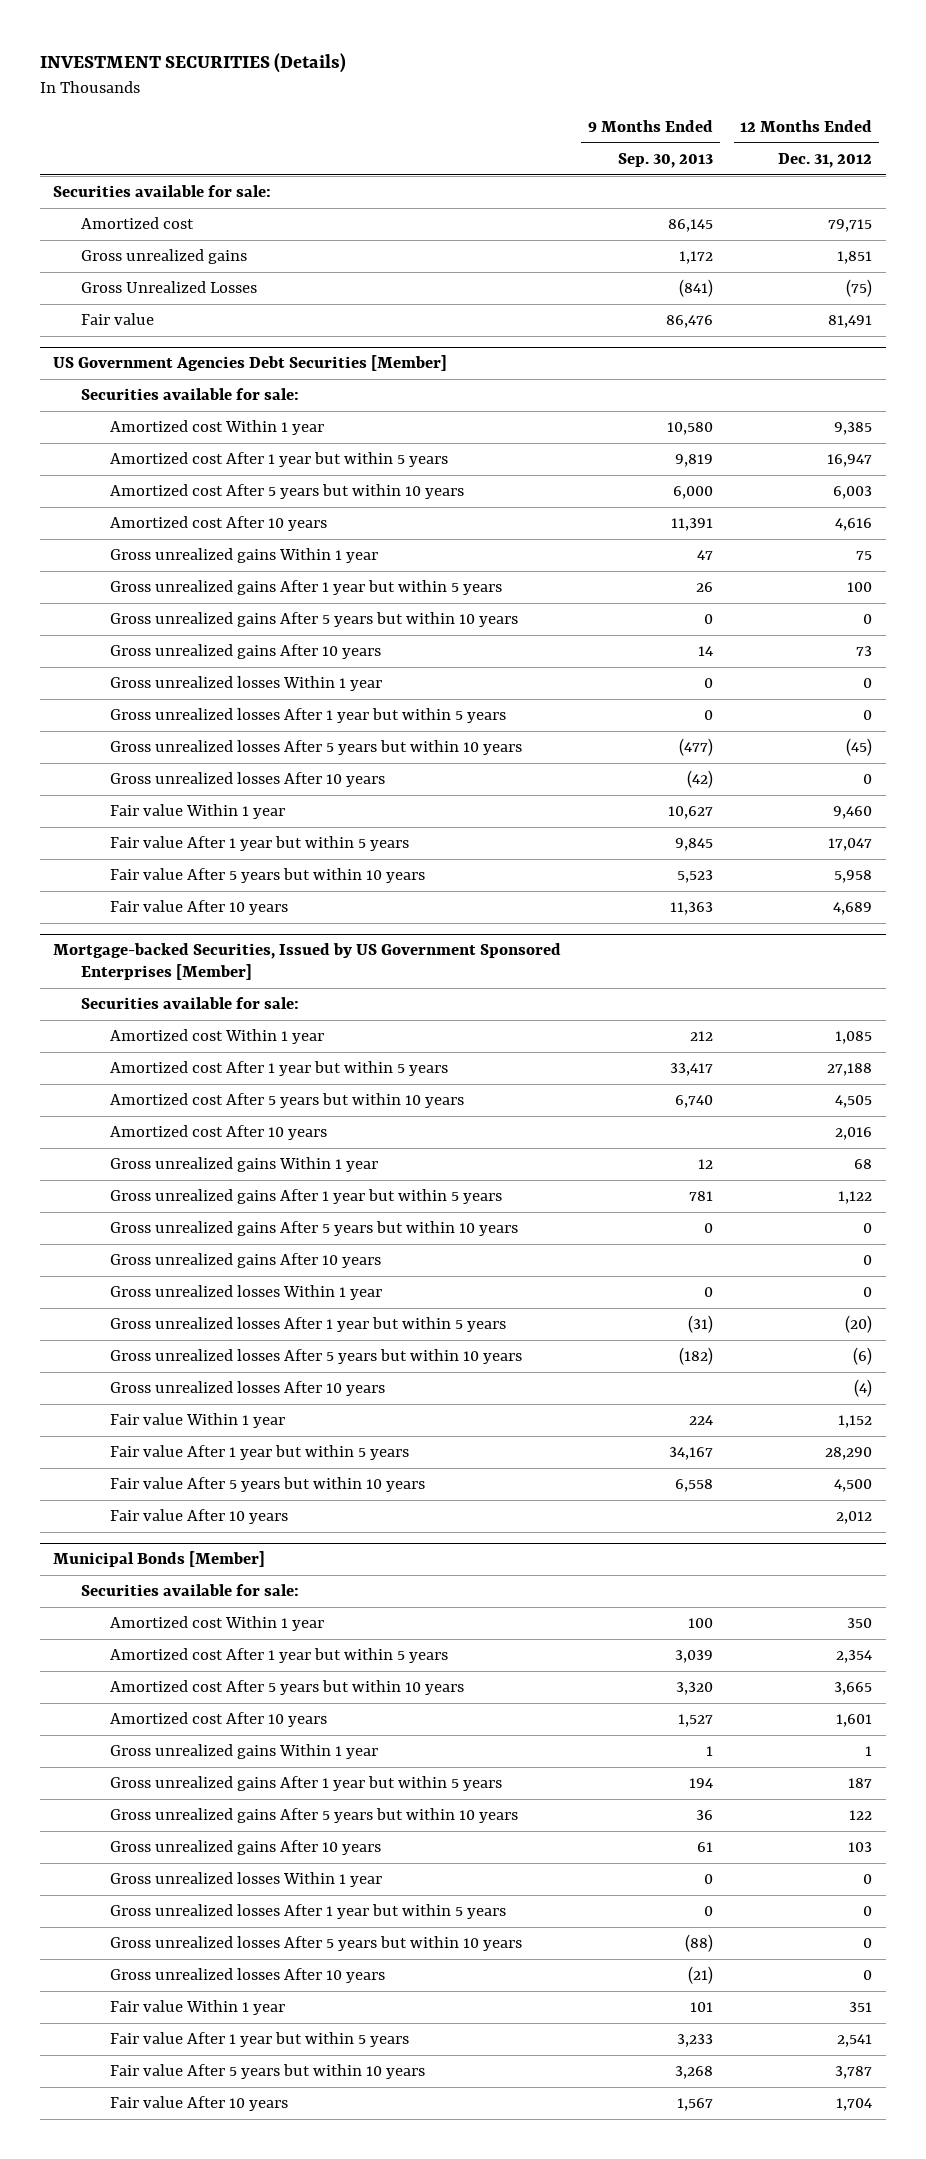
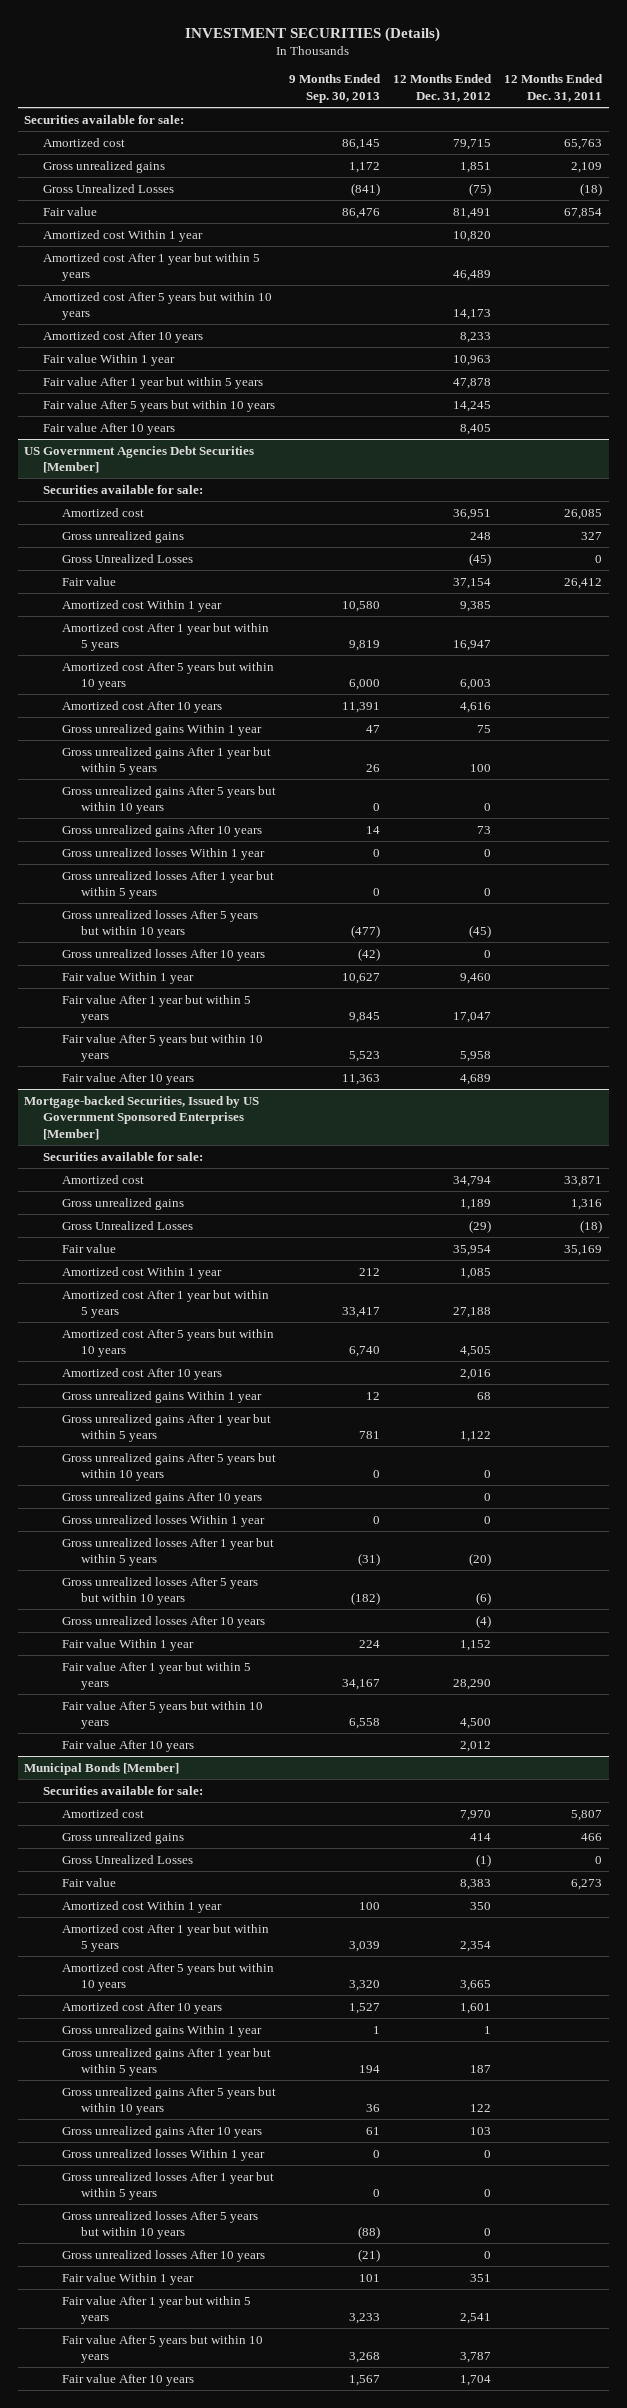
- | 9 Months Ended Sep. 30, 2013 | 12 Months Ended Dec. 31, 2012
+ | 9 Months Ended Sep. 30, 2013 | 12 Months Ended Dec. 31, 2012 | 12 Months Ended Dec. 31, 2011
+ Amortized cost Within 1 year | | 10,820 |
+ Amortized cost After 1 year but within 5 years | | 46,489 |
+ Amortized cost After 5 years but within 10 years | | 14,173 |
+ Amortized cost After 10 years | | 8,233 |
+ Fair value Within 1 year | | 10,963 |
+ Fair value After 1 year but within 5 years | | 47,878 |
+ Fair value After 5 years but within 10 years | | 14,245 |
+ Fair value After 10 years | | 8,405 |
@ US Government Agencies Debt Securities [Member]
+ Amortized cost | | 36,951 | 26,085
+ Gross unrealized gains | | 248 | 327
+ Gross Unrealized Losses | | (45) | 0
+ Fair value | | 37,154 | 26,412
@ Mortgage-backed Securities, Issued by US Government Sponsored Enterprises [Member]
+ Amortized cost | | 34,794 | 33,871
+ Gross unrealized gains | | 1,189 | 1,316
+ Gross Unrealized Losses | | (29) | (18)
+ Fair value | | 35,954 | 35,169
@ Municipal Bonds [Member]
+ Amortized cost | | 7,970 | 5,807
+ Gross unrealized gains | | 414 | 466
+ Gross Unrealized Losses | | (1) | 0
+ Fair value | | 8,383 | 6,273

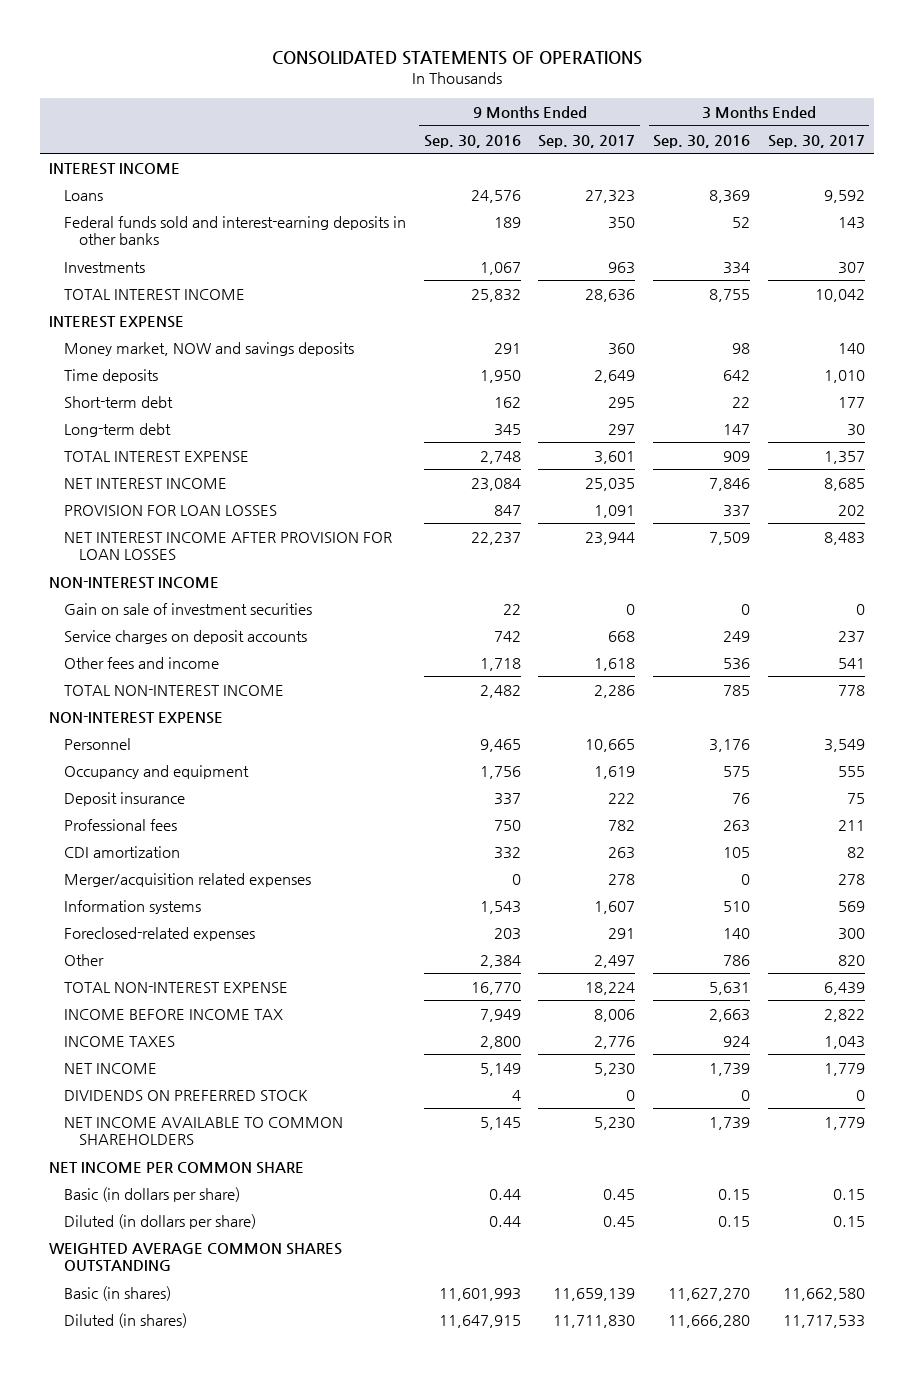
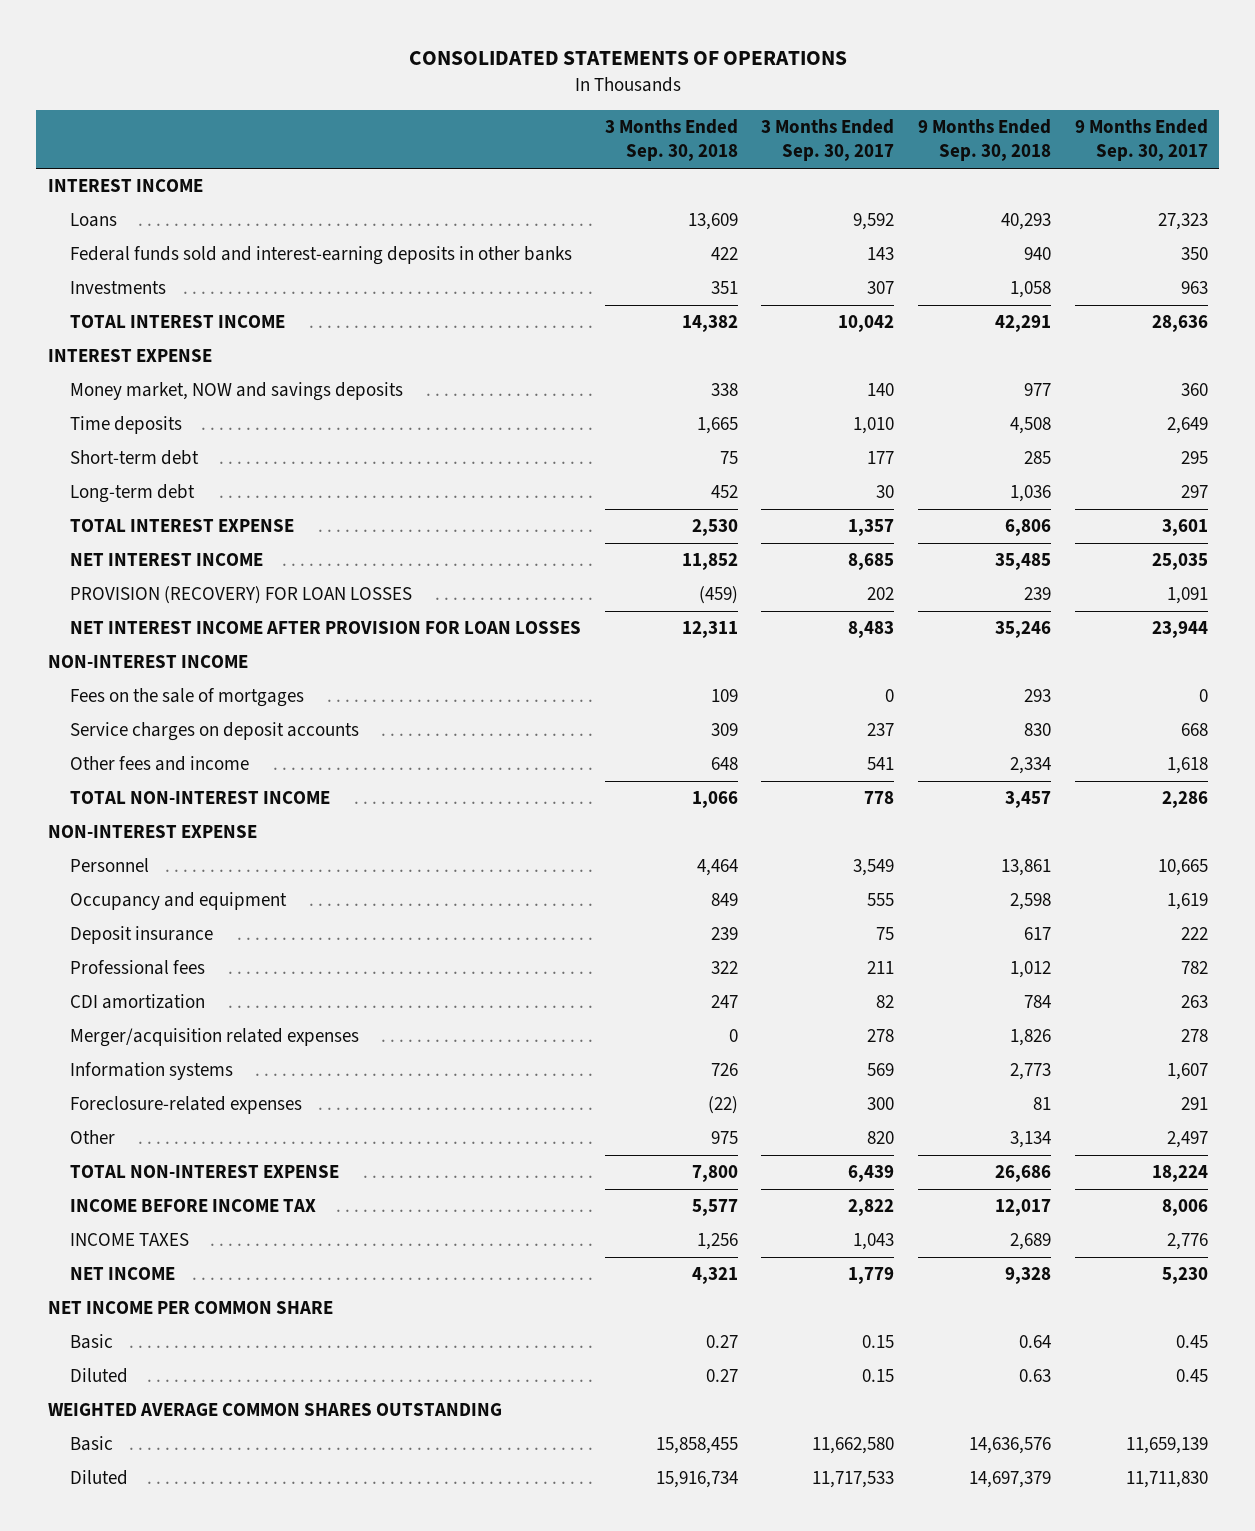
- | 9 Months Ended Sep. 30, 2016 | 9 Months Ended Sep. 30, 2017 | 3 Months Ended Sep. 30, 2016 | 3 Months Ended Sep. 30, 2017
+ | 3 Months Ended Sep. 30, 2018 | 3 Months Ended Sep. 30, 2017 | 9 Months Ended Sep. 30, 2018 | 9 Months Ended Sep. 30, 2017
- PROVISION FOR LOAN LOSSES | 847 | 1,091 | 337 | 202
+ PROVISION (RECOVERY) FOR LOAN LOSSES | (459) | 202 | 239 | 1,091
- Gain on sale of investment securities | 22 | 0 | 0 | 0
+ Fees on the sale of mortgages | 109 | 0 | 293 | 0
- Foreclosed-related expenses | 203 | 291 | 140 | 300
+ Foreclosure-related expenses | (22) | 300 | 81 | 291
- DIVIDENDS ON PREFERRED STOCK | 4 | 0 | 0 | 0
- NET INCOME AVAILABLE TO COMMON SHAREHOLDERS | 5,145 | 5,230 | 1,739 | 1,779
- Basic (in dollars per share) | 0.44 | 0.45 | 0.15 | 0.15
- Diluted (in dollars per share) | 0.44 | 0.45 | 0.15 | 0.15
+ Basic | 0.27 | 0.15 | 0.64 | 0.45
+ Diluted | 0.27 | 0.15 | 0.63 | 0.45
- Basic (in shares) | 11,601,993 | 11,659,139 | 11,627,270 | 11,662,580
- Diluted (in shares) | 11,647,915 | 11,711,830 | 11,666,280 | 11,717,533
+ Basic | 15,858,455 | 11,662,580 | 14,636,576 | 11,659,139
+ Diluted | 15,916,734 | 11,717,533 | 14,697,379 | 11,711,830

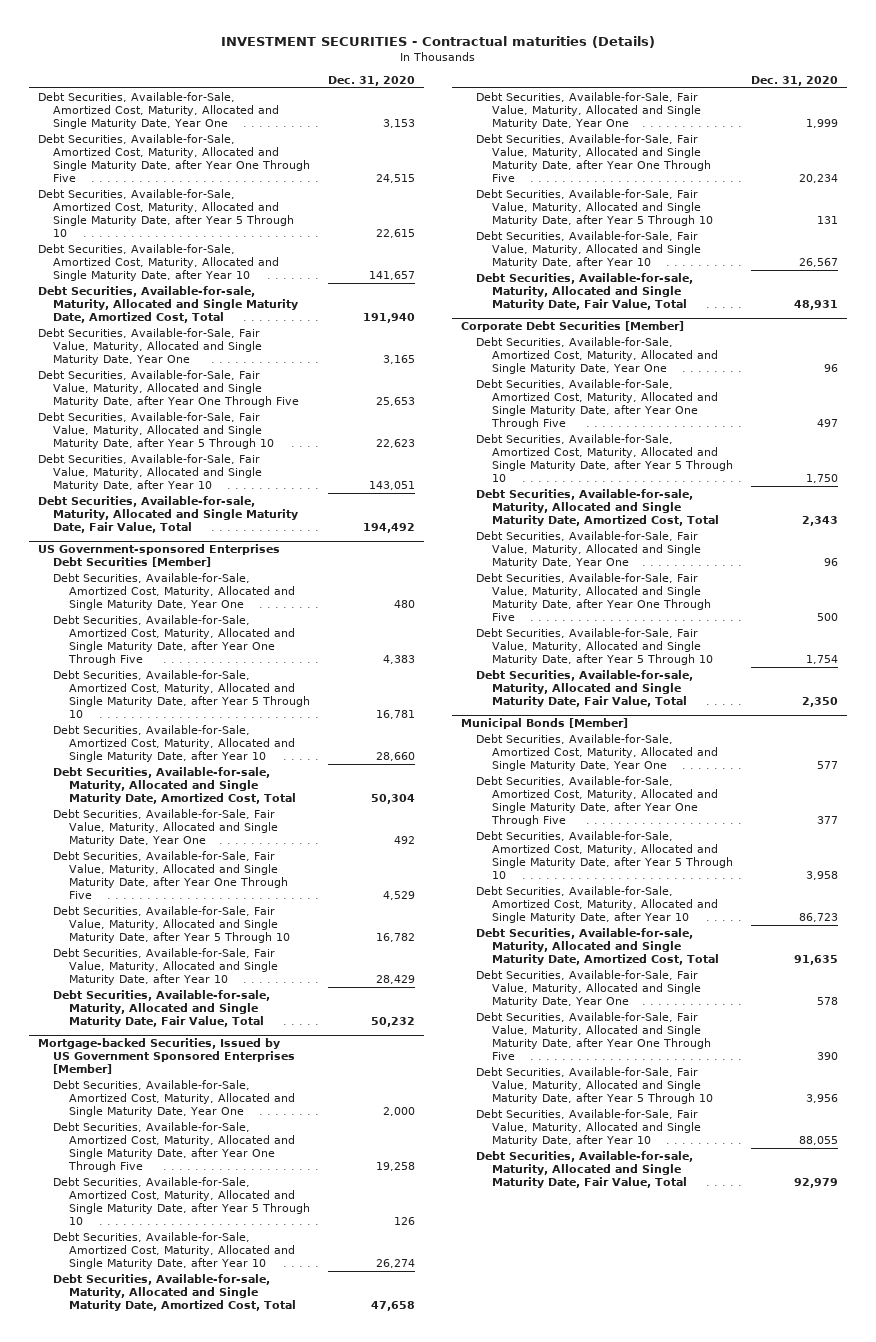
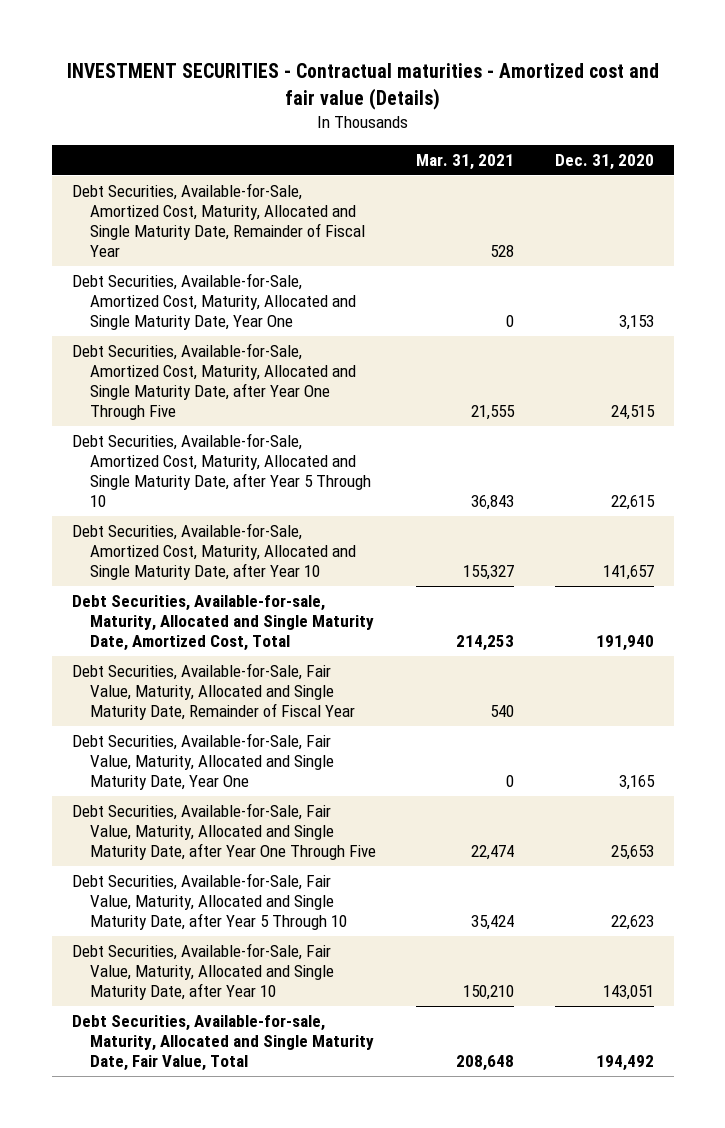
- INVESTMENT SECURITIES - Contractual maturities (Details)
+ INVESTMENT SECURITIES - Contractual maturities - Amortized cost and fair value (Details)
- | Dec. 31, 2020
+ | Mar. 31, 2021 | Dec. 31, 2020
+ Debt Securities, Available-for-Sale, Amortized Cost, Maturity, Allocated and Single Maturity Date, Remainder of Fiscal Year | 528 |
+ Debt Securities, Available-for-Sale, Fair Value, Maturity, Allocated and Single Maturity Date, Remainder of Fiscal Year | 540 |
- US Government-sponsored Enterprises Debt Securities [Member]
- Debt Securities, Available-for-Sale, Amortized Cost, Maturity, Allocated and Single Maturity Date, Year One | 480
- Debt Securities, Available-for-Sale, Amortized Cost, Maturity, Allocated and Single Maturity Date, after Year One Through Five | 4,383
- Debt Securities, Available-for-Sale, Amortized Cost, Maturity, Allocated and Single Maturity Date, after Year 5 Through 10 | 16,781
- Debt Securities, Available-for-Sale, Amortized Cost, Maturity, Allocated and Single Maturity Date, after Year 10 | 28,660
- Debt Securities, Available-for-sale, Maturity, Allocated and Single Maturity Date, Amortized Cost, Total | 50,304
- Debt Securities, Available-for-Sale, Fair Value, Maturity, Allocated and Single Maturity Date, Year One | 492
- Debt Securities, Available-for-Sale, Fair Value, Maturity, Allocated and Single Maturity Date, after Year One Through Five | 4,529
- Debt Securities, Available-for-Sale, Fair Value, Maturity, Allocated and Single Maturity Date, after Year 5 Through 10 | 16,782
- Debt Securities, Available-for-Sale, Fair Value, Maturity, Allocated and Single Maturity Date, after Year 10 | 28,429
- Debt Securities, Available-for-sale, Maturity, Allocated and Single Maturity Date, Fair Value, Total | 50,232
- Mortgage-backed Securities, Issued by US Government Sponsored Enterprises [Member]
- Debt Securities, Available-for-Sale, Amortized Cost, Maturity, Allocated and Single Maturity Date, Year One | 2,000
- Debt Securities, Available-for-Sale, Amortized Cost, Maturity, Allocated and Single Maturity Date, after Year One Through Five | 19,258
- Debt Securities, Available-for-Sale, Amortized Cost, Maturity, Allocated and Single Maturity Date, after Year 5 Through 10 | 126
- Debt Securities, Available-for-Sale, Amortized Cost, Maturity, Allocated and Single Maturity Date, after Year 10 | 26,274
- Debt Securities, Available-for-sale, Maturity, Allocated and Single Maturity Date, Amortized Cost, Total | 47,658
- Debt Securities, Available-for-Sale, Fair Value, Maturity, Allocated and Single Maturity Date, Year One | 1,999
- Debt Securities, Available-for-Sale, Fair Value, Maturity, Allocated and Single Maturity Date, after Year One Through Five | 20,234
- Debt Securities, Available-for-Sale, Fair Value, Maturity, Allocated and Single Maturity Date, after Year 5 Through 10 | 131
- Debt Securities, Available-for-Sale, Fair Value, Maturity, Allocated and Single Maturity Date, after Year 10 | 26,567
- Debt Securities, Available-for-sale, Maturity, Allocated and Single Maturity Date, Fair Value, Total | 48,931
- Corporate Debt Securities [Member]
- Debt Securities, Available-for-Sale, Amortized Cost, Maturity, Allocated and Single Maturity Date, Year One | 96
- Debt Securities, Available-for-Sale, Amortized Cost, Maturity, Allocated and Single Maturity Date, after Year One Through Five | 497
- Debt Securities, Available-for-Sale, Amortized Cost, Maturity, Allocated and Single Maturity Date, after Year 5 Through 10 | 1,750
- Debt Securities, Available-for-sale, Maturity, Allocated and Single Maturity Date, Amortized Cost, Total | 2,343
- Debt Securities, Available-for-Sale, Fair Value, Maturity, Allocated and Single Maturity Date, Year One | 96
- Debt Securities, Available-for-Sale, Fair Value, Maturity, Allocated and Single Maturity Date, after Year One Through Five | 500
- Debt Securities, Available-for-Sale, Fair Value, Maturity, Allocated and Single Maturity Date, after Year 5 Through 10 | 1,754
- Debt Securities, Available-for-sale, Maturity, Allocated and Single Maturity Date, Fair Value, Total | 2,350
- Municipal Bonds [Member]
- Debt Securities, Available-for-Sale, Amortized Cost, Maturity, Allocated and Single Maturity Date, Year One | 577
- Debt Securities, Available-for-Sale, Amortized Cost, Maturity, Allocated and Single Maturity Date, after Year One Through Five | 377
- Debt Securities, Available-for-Sale, Amortized Cost, Maturity, Allocated and Single Maturity Date, after Year 5 Through 10 | 3,958
- Debt Securities, Available-for-Sale, Amortized Cost, Maturity, Allocated and Single Maturity Date, after Year 10 | 86,723
- Debt Securities, Available-for-sale, Maturity, Allocated and Single Maturity Date, Amortized Cost, Total | 91,635
- Debt Securities, Available-for-Sale, Fair Value, Maturity, Allocated and Single Maturity Date, Year One | 578
- Debt Securities, Available-for-Sale, Fair Value, Maturity, Allocated and Single Maturity Date, after Year One Through Five | 390
- Debt Securities, Available-for-Sale, Fair Value, Maturity, Allocated and Single Maturity Date, after Year 5 Through 10 | 3,956
- Debt Securities, Available-for-Sale, Fair Value, Maturity, Allocated and Single Maturity Date, after Year 10 | 88,055
- Debt Securities, Available-for-sale, Maturity, Allocated and Single Maturity Date, Fair Value, Total | 92,979

